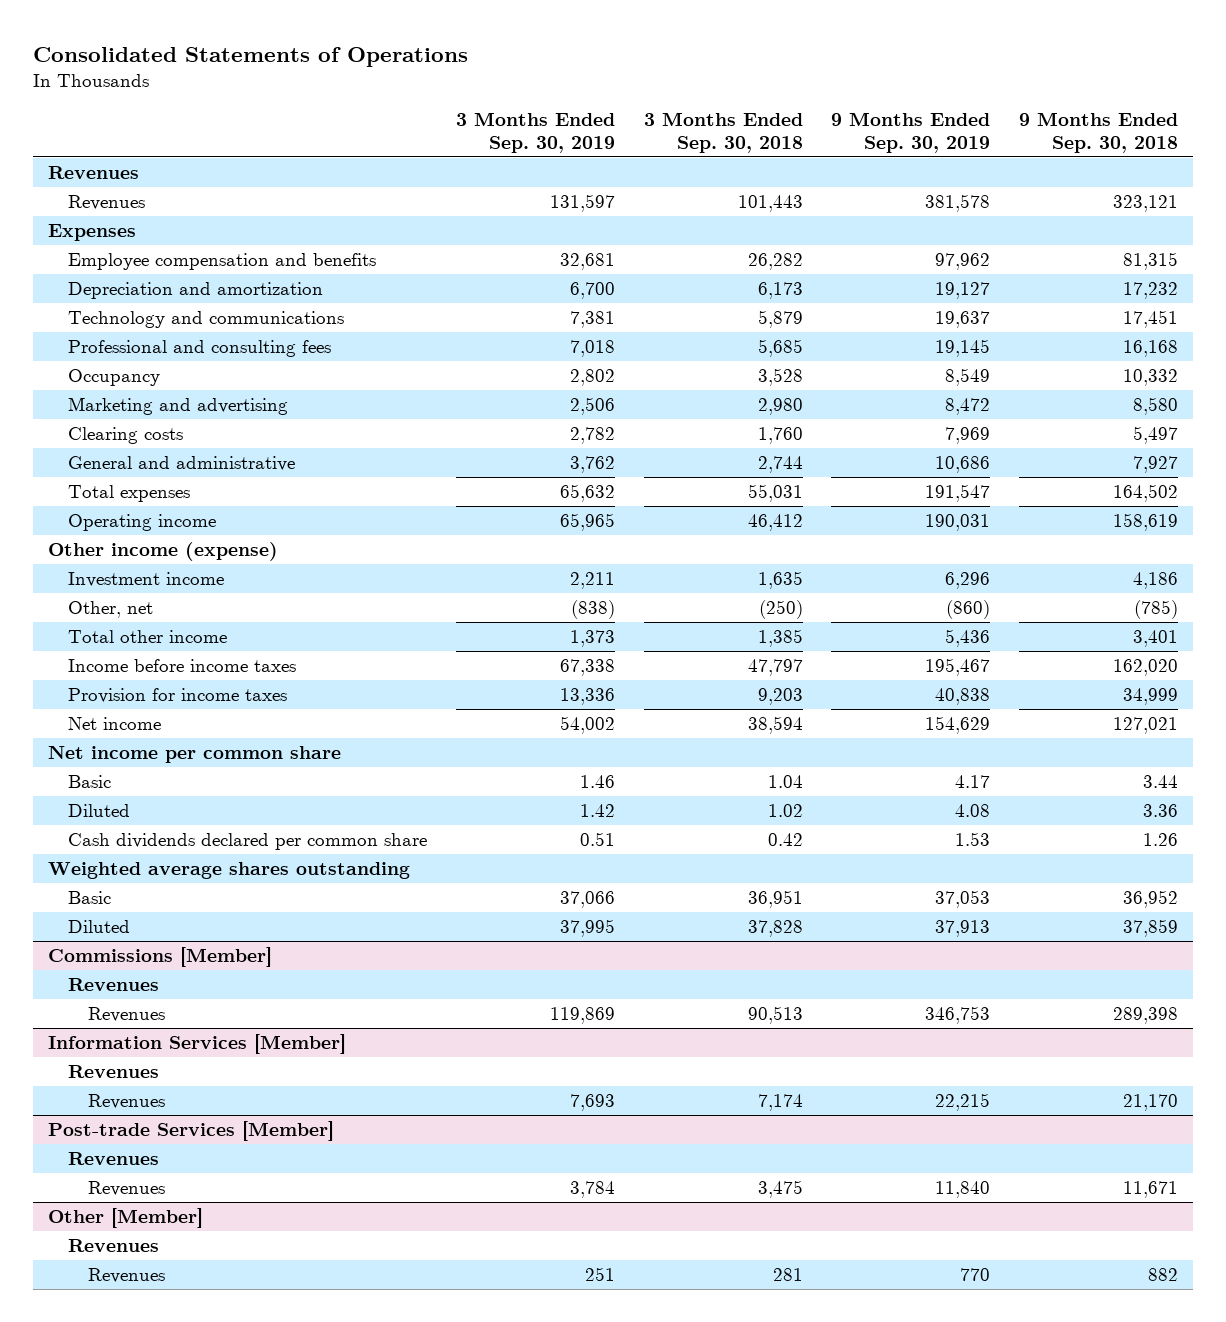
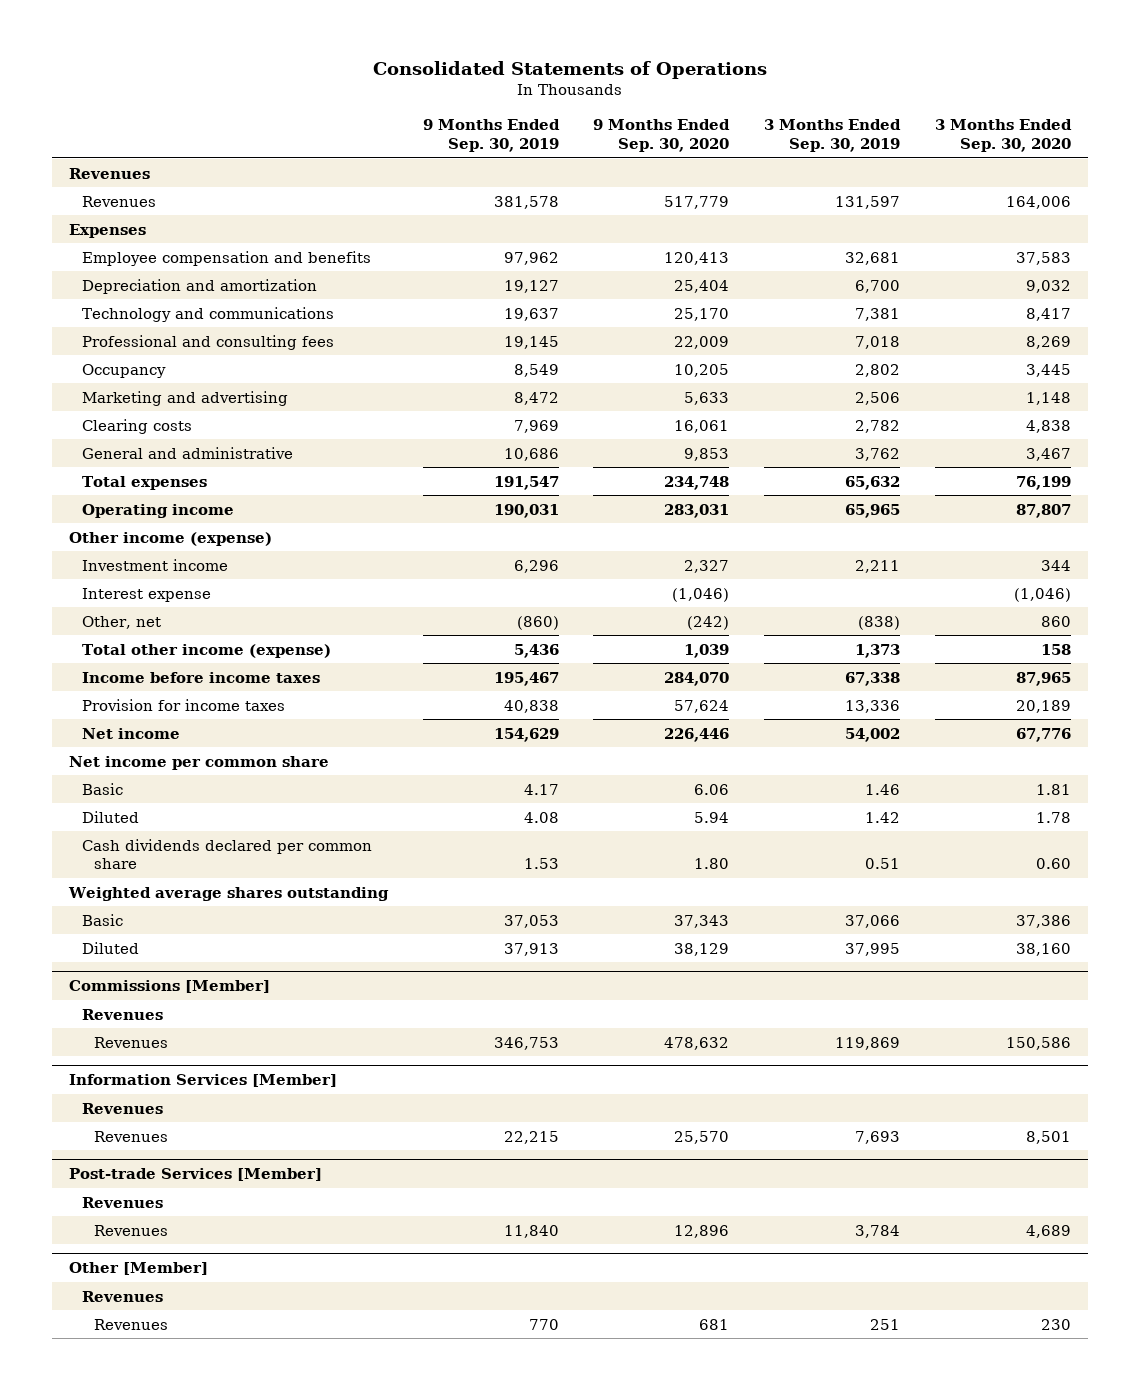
- | 3 Months Ended Sep. 30, 2019 | 3 Months Ended Sep. 30, 2018 | 9 Months Ended Sep. 30, 2019 | 9 Months Ended Sep. 30, 2018
+ | 9 Months Ended Sep. 30, 2019 | 9 Months Ended Sep. 30, 2020 | 3 Months Ended Sep. 30, 2019 | 3 Months Ended Sep. 30, 2020
+ Interest expense | | (1,046) | | (1,046)
- Total other income | 1,373 | 1,385 | 5,436 | 3,401
+ Total other income (expense) | 5,436 | 1,039 | 1,373 | 158

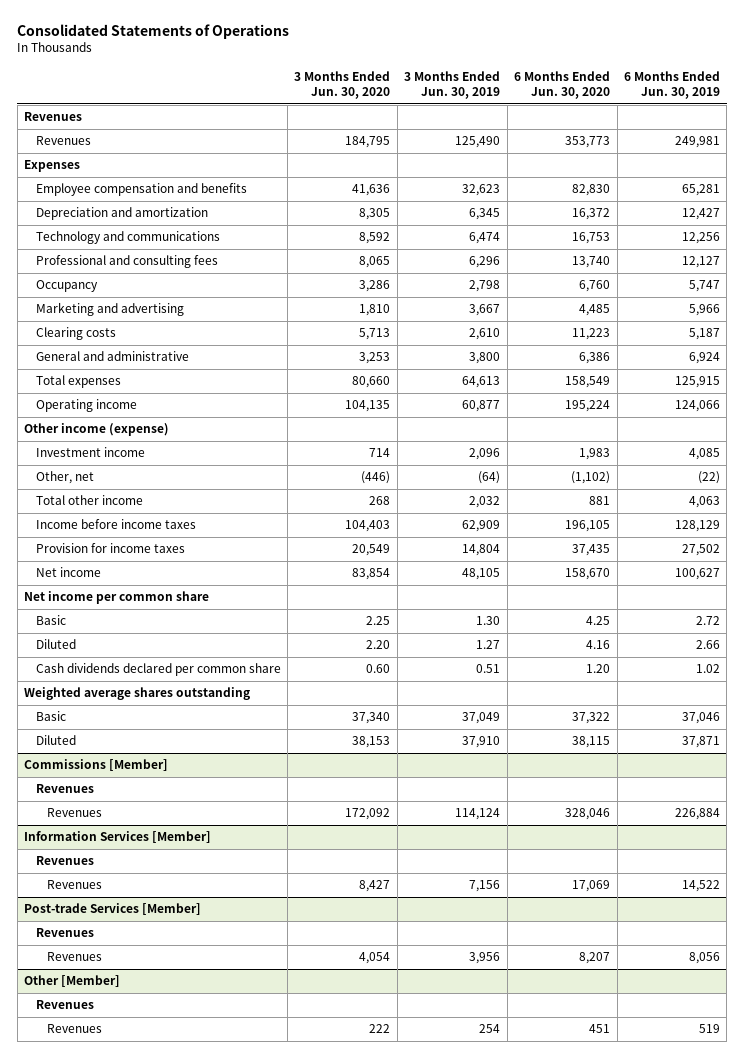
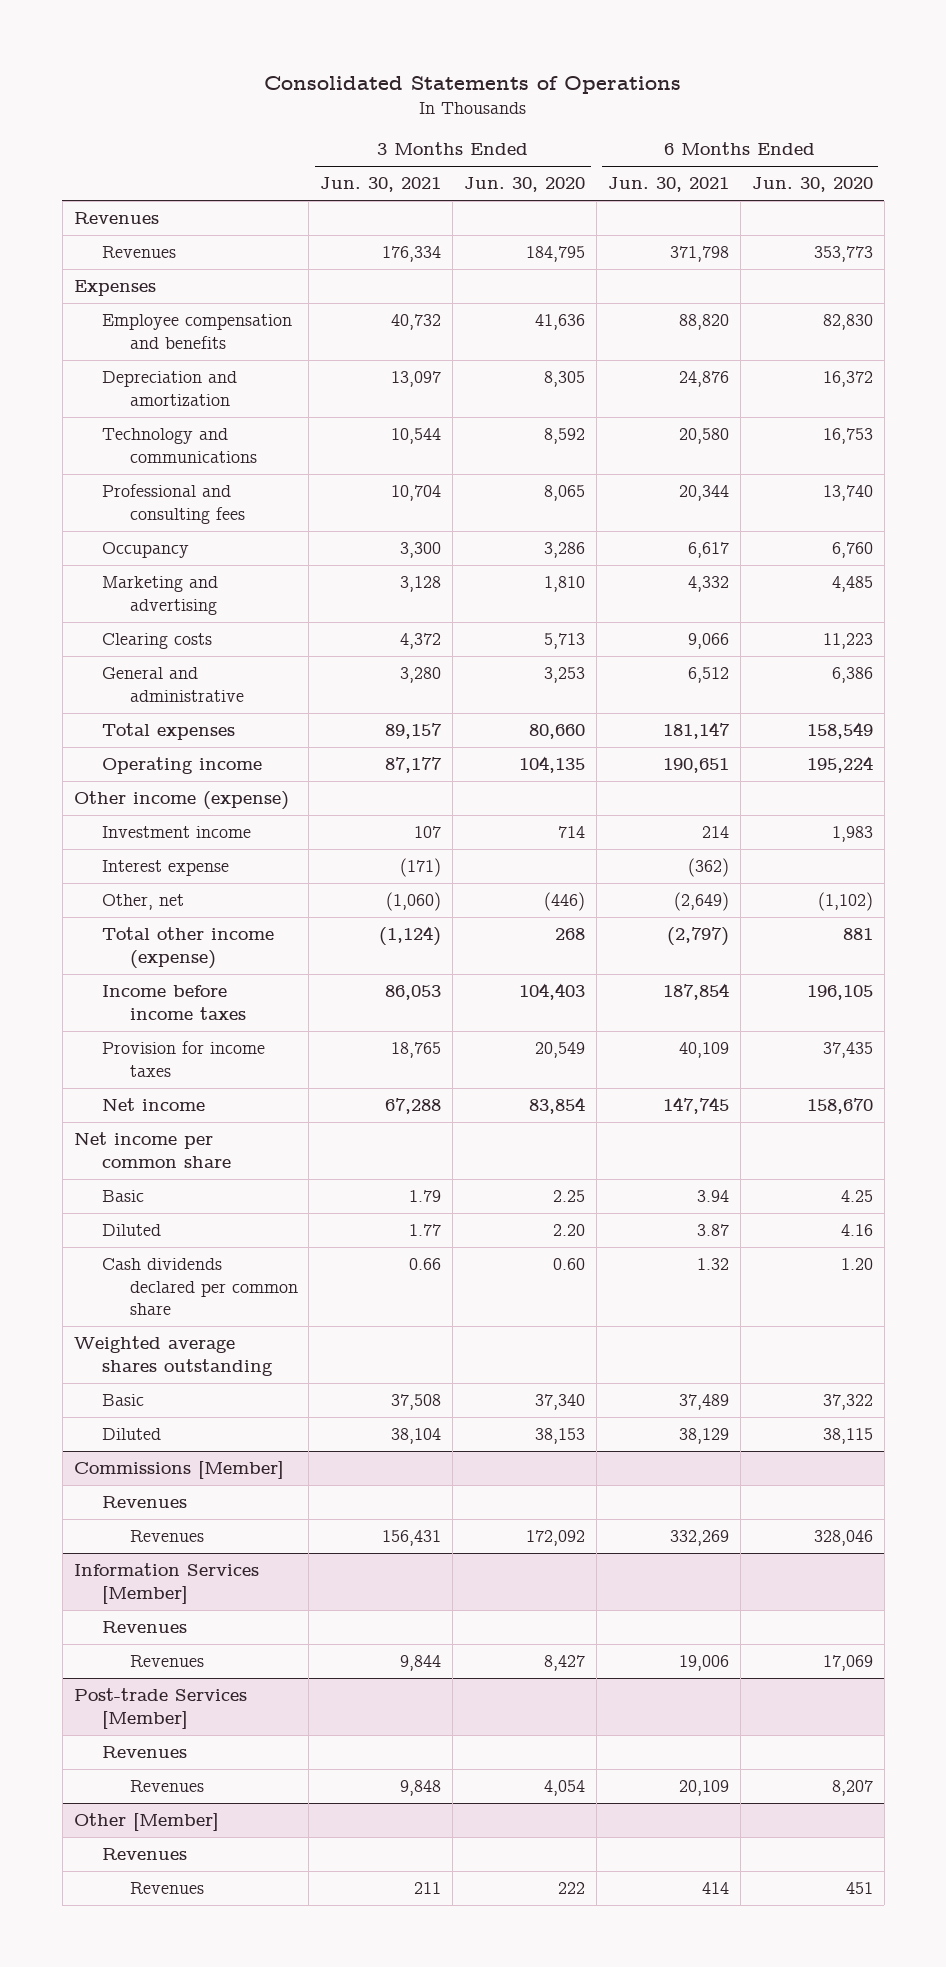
- | 3 Months Ended Jun. 30, 2020 | 3 Months Ended Jun. 30, 2019 | 6 Months Ended Jun. 30, 2020 | 6 Months Ended Jun. 30, 2019
+ | 3 Months Ended Jun. 30, 2021 | 3 Months Ended Jun. 30, 2020 | 6 Months Ended Jun. 30, 2021 | 6 Months Ended Jun. 30, 2020
+ Interest expense | (171) | | (362) |
- Total other income | 268 | 2,032 | 881 | 4,063
+ Total other income (expense) | (1,124) | 268 | (2,797) | 881

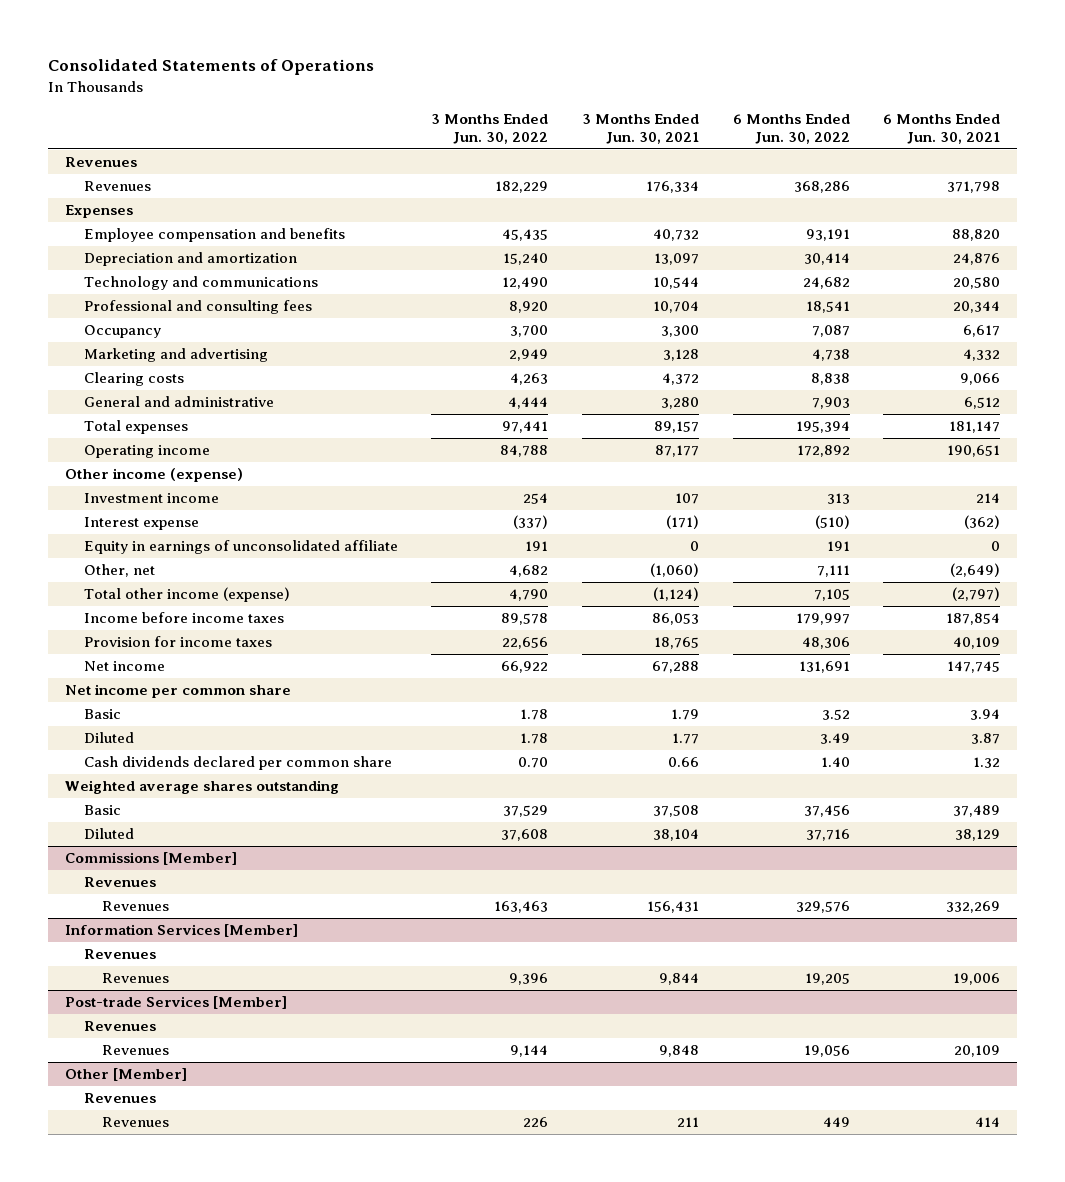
- | 3 Months Ended Jun. 30, 2021 | 3 Months Ended Jun. 30, 2020 | 6 Months Ended Jun. 30, 2021 | 6 Months Ended Jun. 30, 2020
+ | 3 Months Ended Jun. 30, 2022 | 3 Months Ended Jun. 30, 2021 | 6 Months Ended Jun. 30, 2022 | 6 Months Ended Jun. 30, 2021
+ Equity in earnings of unconsolidated affiliate | 191 | 0 | 191 | 0

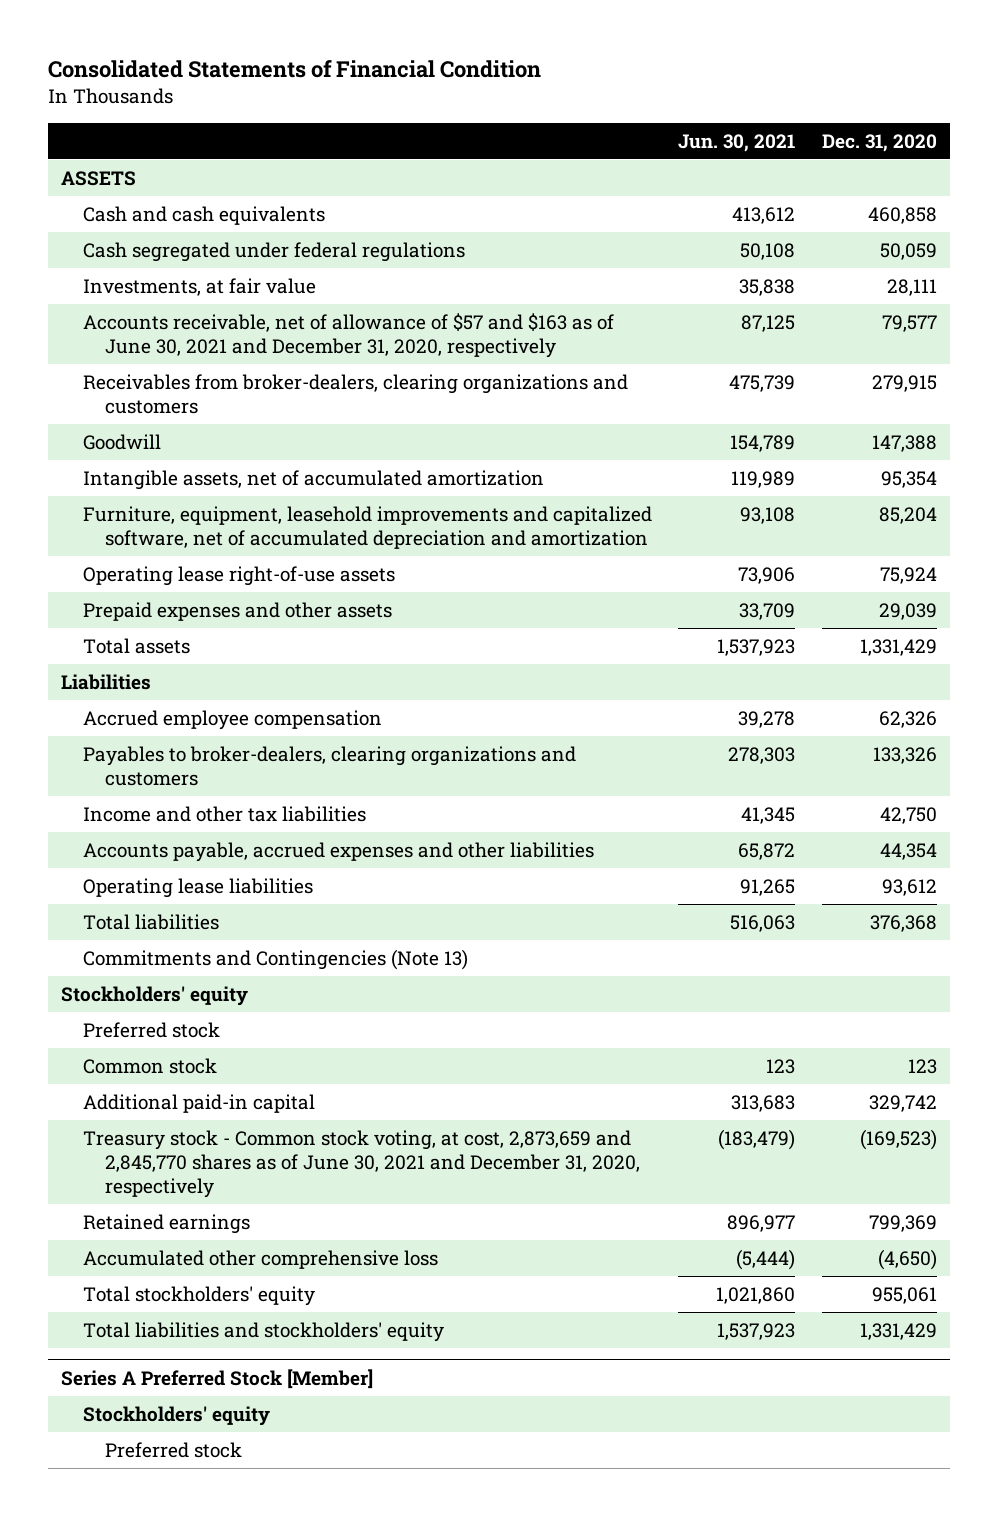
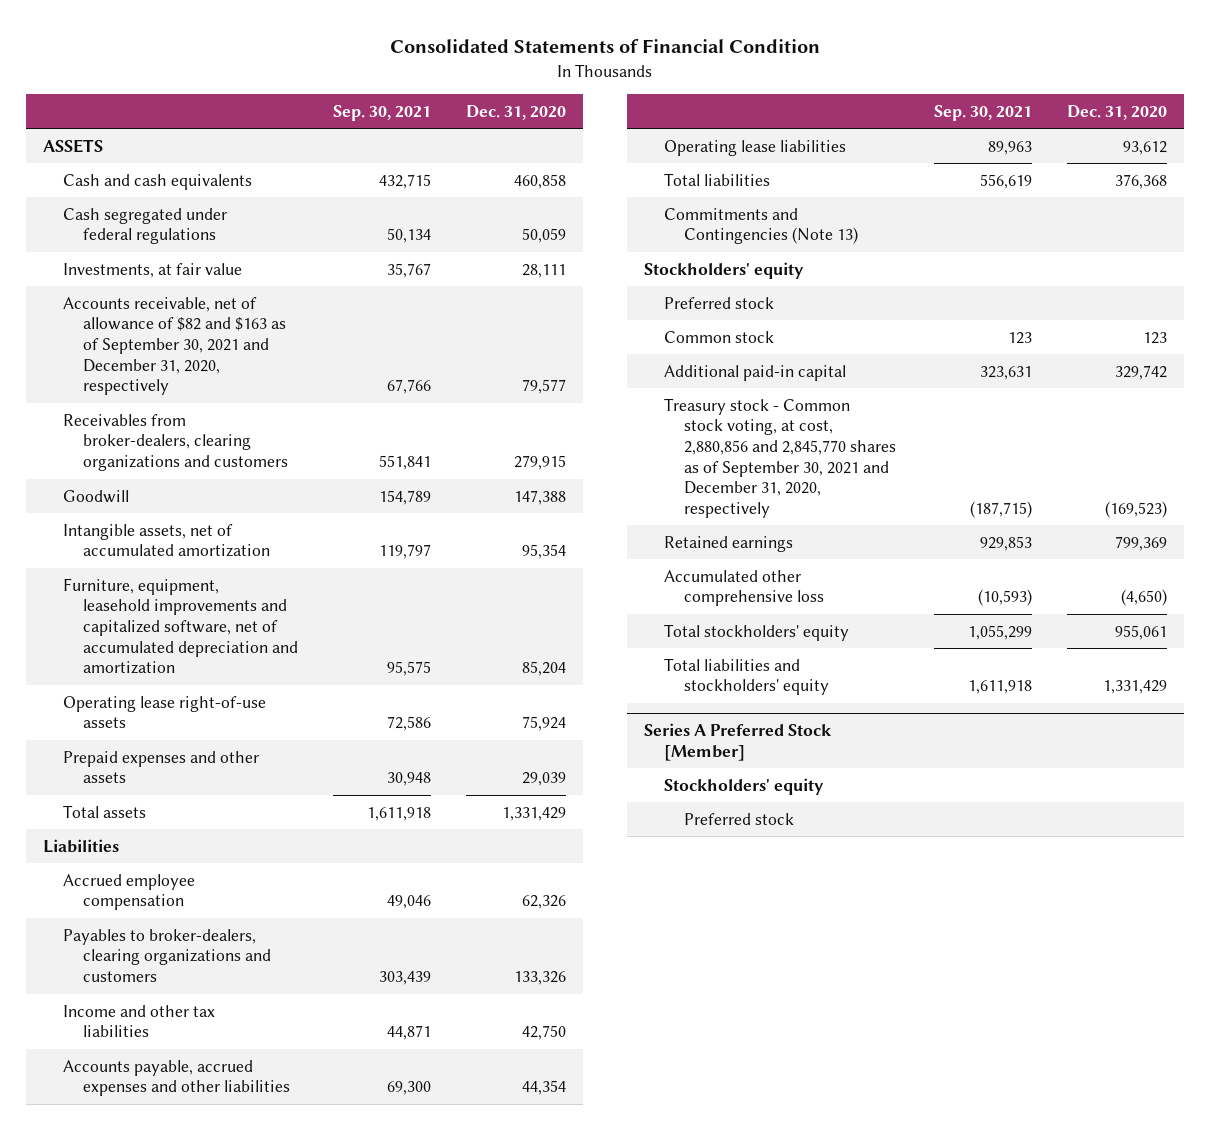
- | Jun. 30, 2021 | Dec. 31, 2020
+ | Sep. 30, 2021 | Dec. 31, 2020
- Accounts receivable, net of allowance of $57 and $163 as of June 30, 2021 and December 31, 2020, respectively | 87,125 | 79,577
+ Accounts receivable, net of allowance of $82 and $163 as of September 30, 2021 and December 31, 2020, respectively | 67,766 | 79,577
- Treasury stock - Common stock voting, at cost, 2,873,659 and 2,845,770 shares as of June 30, 2021 and December 31, 2020, respectively | (183,479) | (169,523)
+ Treasury stock - Common stock voting, at cost, 2,880,856 and 2,845,770 shares as of September 30, 2021 and December 31, 2020, respectively | (187,715) | (169,523)

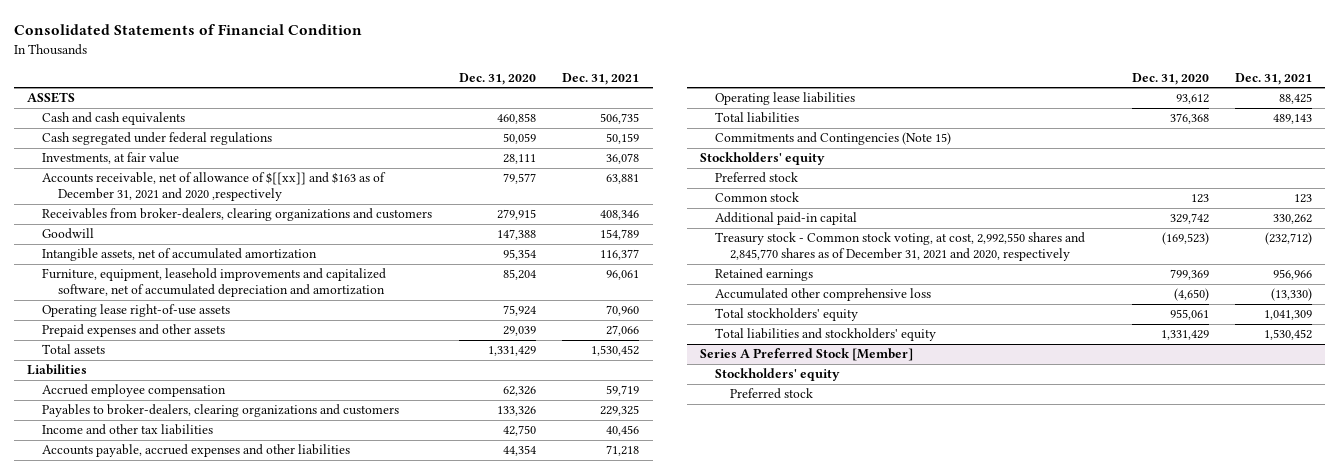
- | Sep. 30, 2021 | Dec. 31, 2020
+ | Dec. 31, 2020 | Dec. 31, 2021
- Accounts receivable, net of allowance of $82 and $163 as of September 30, 2021 and December 31, 2020, respectively | 67,766 | 79,577
+ Accounts receivable, net of allowance of $[[xx]] and $163 as of December 31, 2021 and 2020 ,respectively | 79,577 | 63,881
- Commitments and Contingencies (Note 13)
+ Commitments and Contingencies (Note 15)
- Treasury stock - Common stock voting, at cost, 2,880,856 and 2,845,770 shares as of September 30, 2021 and December 31, 2020, respectively | (187,715) | (169,523)
+ Treasury stock - Common stock voting, at cost, 2,992,550 shares and 2,845,770 shares as of December 31, 2021 and 2020, respectively | (169,523) | (232,712)

